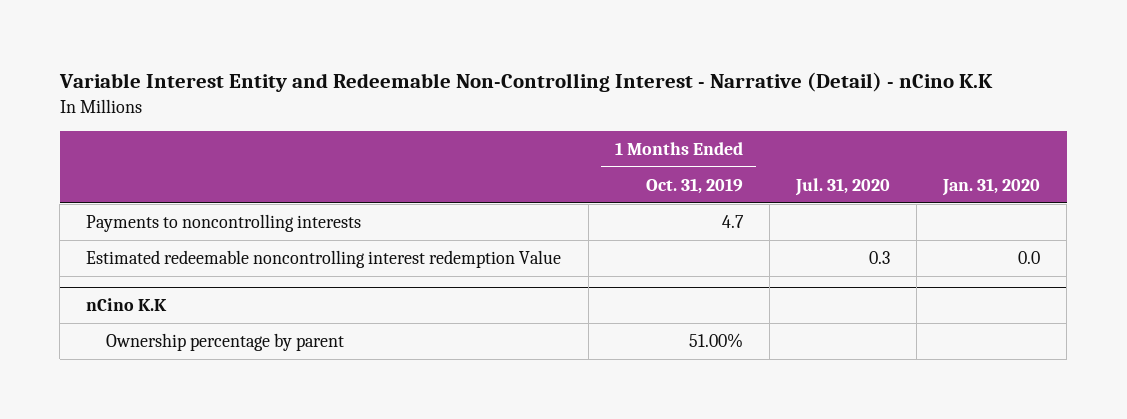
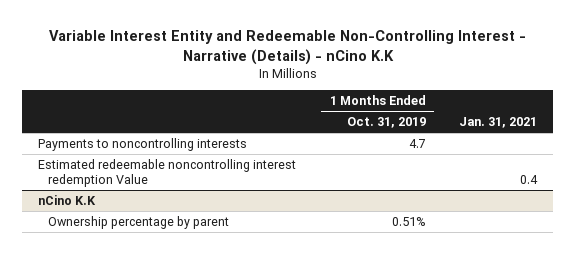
- Variable Interest Entity and Redeemable Non-Controlling Interest - Narrative (Detail) - nCino K.K
+ Variable Interest Entity and Redeemable Non-Controlling Interest - Narrative (Details) - nCino K.K
- | 1 Months Ended Oct. 31, 2019 | Jul. 31, 2020 | Jan. 31, 2020
+ | 1 Months Ended Oct. 31, 2019 | Jan. 31, 2021
@ nCino K.K
- Ownership percentage by parent | 51.00% | |
+ Ownership percentage by parent | 0.51% |

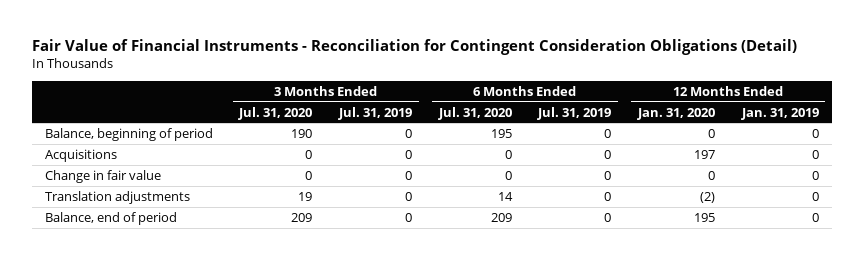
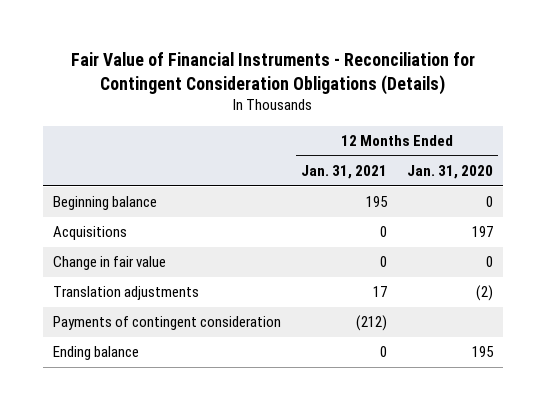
- Fair Value of Financial Instruments - Reconciliation for Contingent Consideration Obligations (Detail)
+ Fair Value of Financial Instruments - Reconciliation for Contingent Consideration Obligations (Details)
- | 3 Months Ended Jul. 31, 2020 | 3 Months Ended Jul. 31, 2019 | 6 Months Ended Jul. 31, 2020 | 6 Months Ended Jul. 31, 2019 | 12 Months Ended Jan. 31, 2020 | 12 Months Ended Jan. 31, 2019
+ | 12 Months Ended Jan. 31, 2021 | 12 Months Ended Jan. 31, 2020
- Balance, beginning of period | 190 | 0 | 195 | 0 | 0 | 0
+ Beginning balance | 195 | 0
- Balance, end of period | 209 | 0 | 209 | 0 | 195 | 0
+ Payments of contingent consideration | (212) |
+ Ending balance | 0 | 195

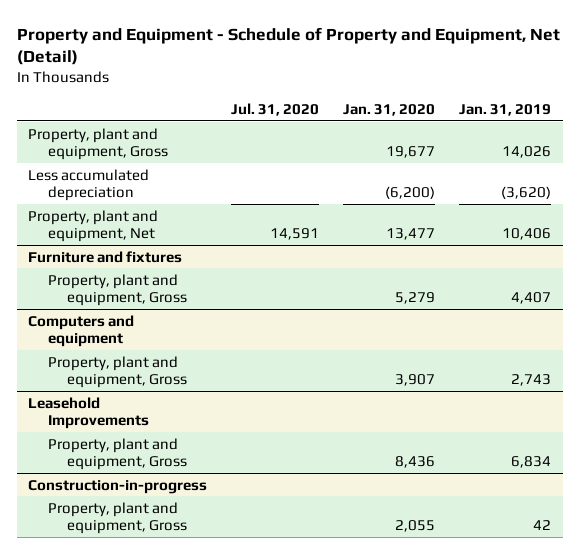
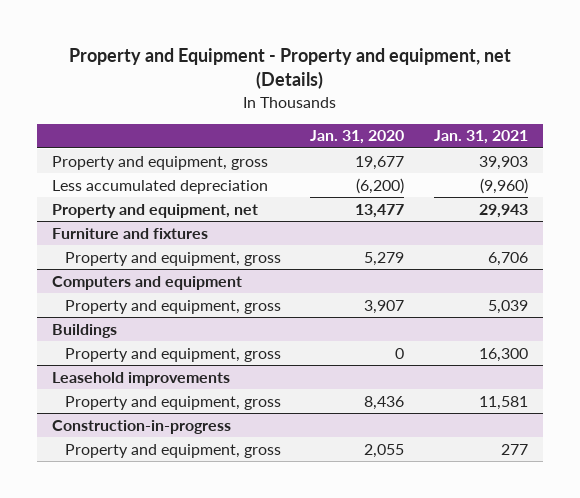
- Property and Equipment - Schedule of Property and Equipment, Net (Detail)
+ Property and Equipment - Property and equipment, net (Details)
- | Jul. 31, 2020 | Jan. 31, 2020 | Jan. 31, 2019
+ | Jan. 31, 2020 | Jan. 31, 2021
- Property, plant and equipment, Gross | | 19,677 | 14,026
+ Property and equipment, gross | 19,677 | 39,903
- Property, plant and equipment, Net | 14,591 | 13,477 | 10,406
+ Property and equipment, net | 13,477 | 29,943
@ Furniture and fixtures
- Property, plant and equipment, Gross | | 5,279 | 4,407
+ Property and equipment, gross | 5,279 | 6,706
@ Computers and equipment
- Property, plant and equipment, Gross | | 3,907 | 2,743
- Leasehold Improvements
- Property, plant and equipment, Gross | | 8,436 | 6,834
@ Computers and equipment
+ Property and equipment, gross | 3,907 | 5,039
+ Buildings
+ Property and equipment, gross | 0 | 16,300
+ Leasehold improvements
+ Property and equipment, gross | 8,436 | 11,581
@ Construction-in-progress
- Property, plant and equipment, Gross | | 2,055 | 42
+ Property and equipment, gross | 2,055 | 277

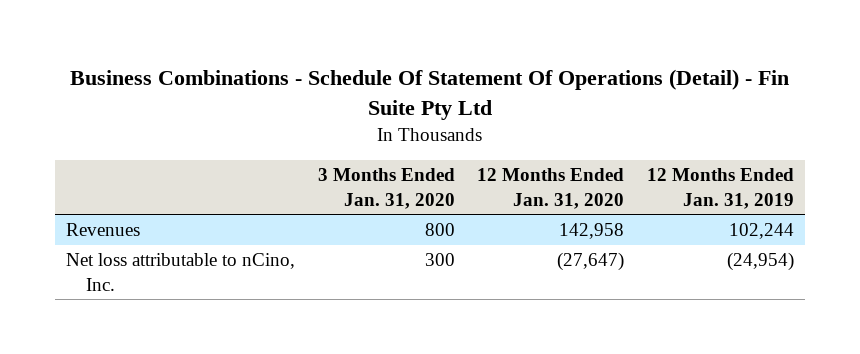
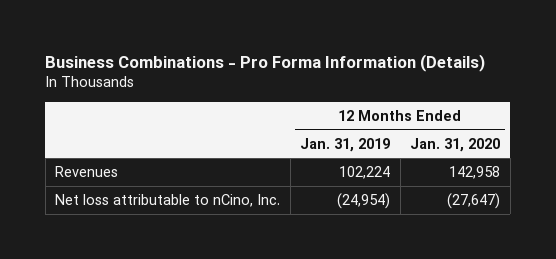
- Business Combinations - Schedule Of Statement Of Operations (Detail) - Fin Suite Pty Ltd
+ Business Combinations - Pro Forma Information (Details)
- | 3 Months Ended Jan. 31, 2020 | 12 Months Ended Jan. 31, 2020 | 12 Months Ended Jan. 31, 2019
+ | 12 Months Ended Jan. 31, 2019 | 12 Months Ended Jan. 31, 2020
- Revenues | 800 | 142,958 | 102,244
+ Revenues | 102,224 | 142,958

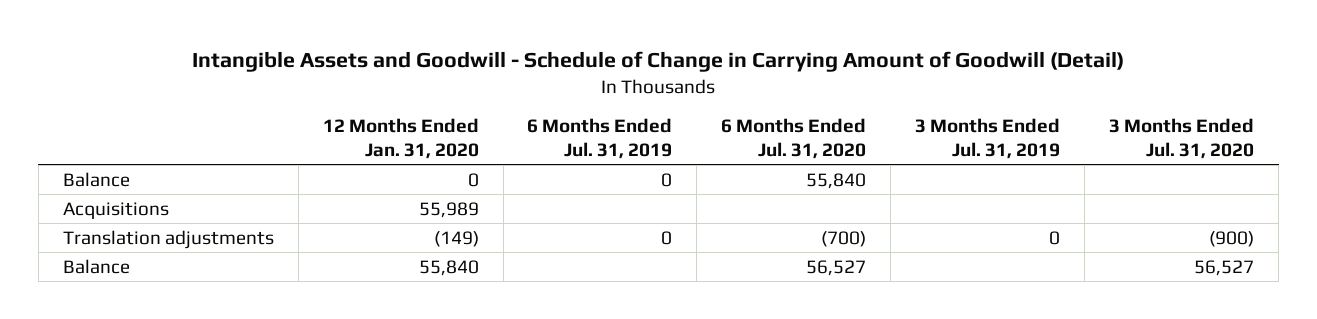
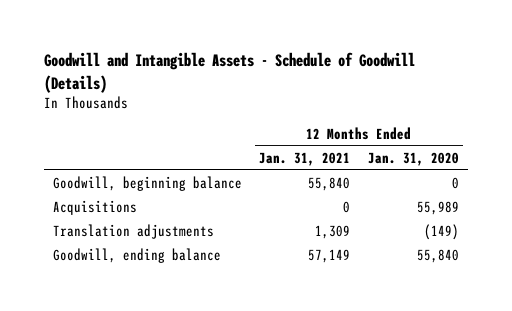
- Intangible Assets and Goodwill - Schedule of Change in Carrying Amount of Goodwill (Detail)
+ Goodwill and Intangible Assets - Schedule of Goodwill (Details)
- | 12 Months Ended Jan. 31, 2020 | 6 Months Ended Jul. 31, 2019 | 6 Months Ended Jul. 31, 2020 | 3 Months Ended Jul. 31, 2019 | 3 Months Ended Jul. 31, 2020
+ | 12 Months Ended Jan. 31, 2021 | 12 Months Ended Jan. 31, 2020
- Balance | 0 | 0 | 55,840 | |
+ Goodwill, beginning balance | 55,840 | 0
- Balance | 55,840 | | 56,527 | | 56,527
+ Goodwill, ending balance | 57,149 | 55,840

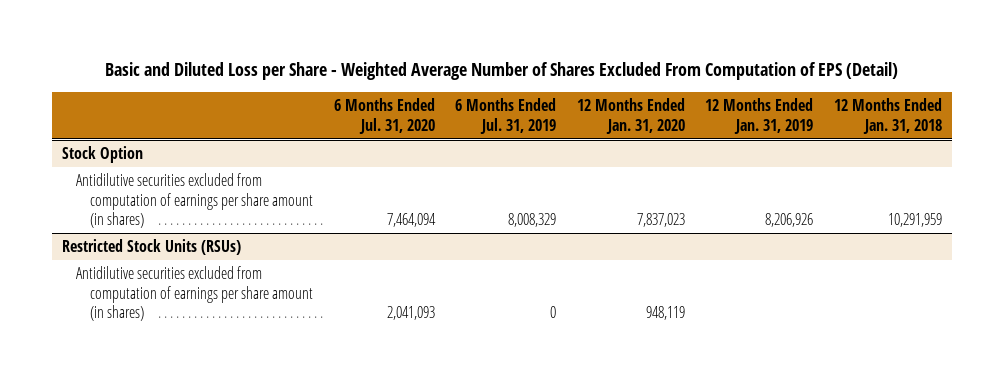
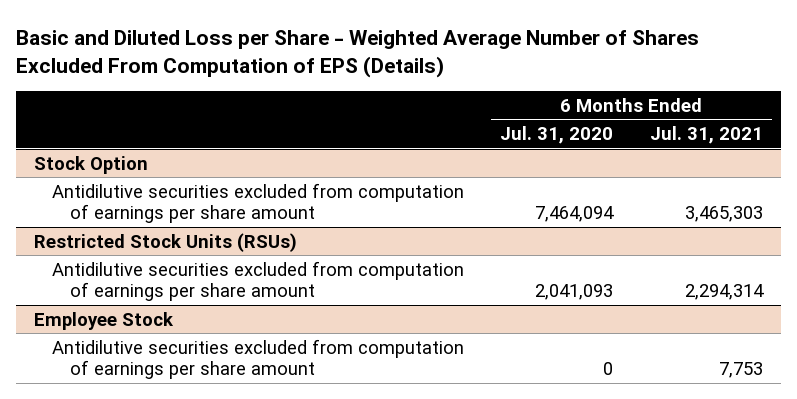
- Basic and Diluted Loss per Share - Weighted Average Number of Shares Excluded From Computation of EPS (Detail)
+ Basic and Diluted Loss per Share - Weighted Average Number of Shares Excluded From Computation of EPS (Details)
- | 6 Months Ended Jul. 31, 2020 | 6 Months Ended Jul. 31, 2019 | 12 Months Ended Jan. 31, 2020 | 12 Months Ended Jan. 31, 2019 | 12 Months Ended Jan. 31, 2018
+ | 6 Months Ended Jul. 31, 2020 | 6 Months Ended Jul. 31, 2021
@ Stock Option
- Antidilutive securities excluded from computation of earnings per share amount (in shares) | 7,464,094 | 8,008,329 | 7,837,023 | 8,206,926 | 10,291,959
+ Antidilutive securities excluded from computation of earnings per share amount | 7,464,094 | 3,465,303
@ Restricted Stock Units (RSUs)
- Antidilutive securities excluded from computation of earnings per share amount (in shares) | 2,041,093 | 0 | 948,119 | |
+ Antidilutive securities excluded from computation of earnings per share amount | 2,041,093 | 2,294,314
+ Employee Stock
+ Antidilutive securities excluded from computation of earnings per share amount | 0 | 7,753

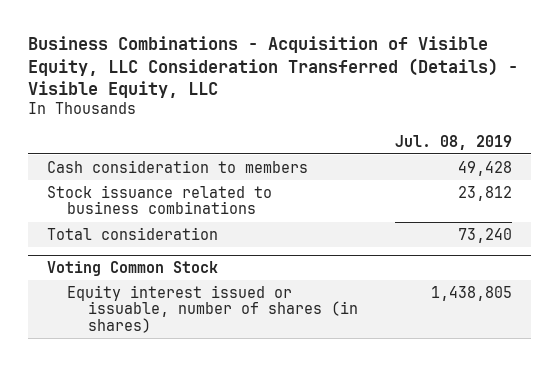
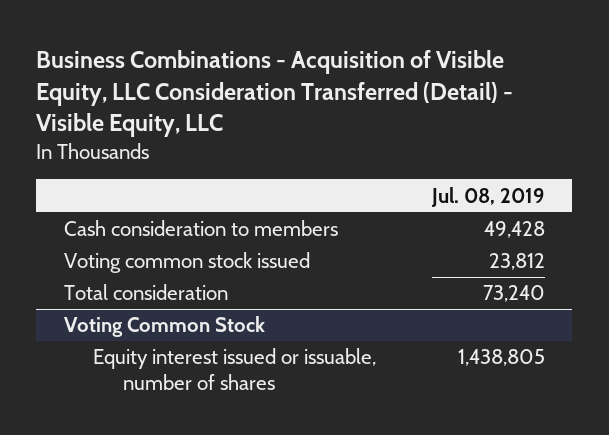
- Business Combinations - Acquisition of Visible Equity, LLC Consideration Transferred (Details) - Visible Equity, LLC
+ Business Combinations - Acquisition of Visible Equity, LLC Consideration Transferred (Detail) - Visible Equity, LLC
- Stock issuance related to business combinations | 23,812
+ Voting common stock issued | 23,812
@ Voting Common Stock
- Equity interest issued or issuable, number of shares (in shares) | 1,438,805
+ Equity interest issued or issuable, number of shares | 1,438,805

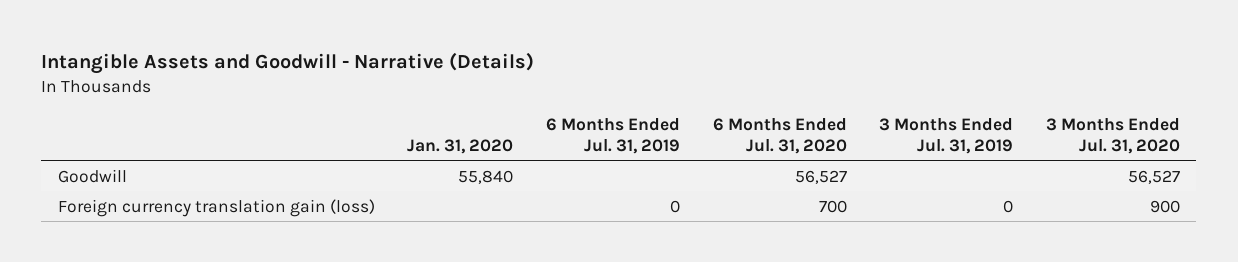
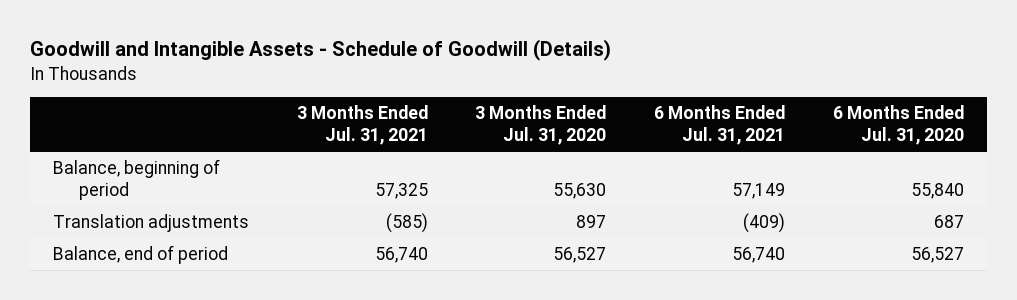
- Intangible Assets and Goodwill - Narrative (Details)
+ Goodwill and Intangible Assets - Schedule of Goodwill (Details)
- | Jan. 31, 2020 | 6 Months Ended Jul. 31, 2019 | 6 Months Ended Jul. 31, 2020 | 3 Months Ended Jul. 31, 2019 | 3 Months Ended Jul. 31, 2020
+ | 3 Months Ended Jul. 31, 2021 | 3 Months Ended Jul. 31, 2020 | 6 Months Ended Jul. 31, 2021 | 6 Months Ended Jul. 31, 2020
- Goodwill | 55,840 | | 56,527 | | 56,527
- Foreign currency translation gain (loss) | | 0 | 700 | 0 | 900
+ Balance, beginning of period | 57,325 | 55,630 | 57,149 | 55,840
+ Translation adjustments | (585) | 897 | (409) | 687
+ Balance, end of period | 56,740 | 56,527 | 56,740 | 56,527

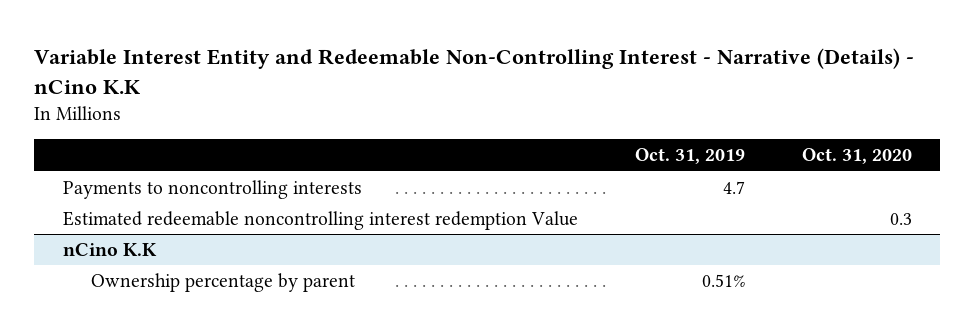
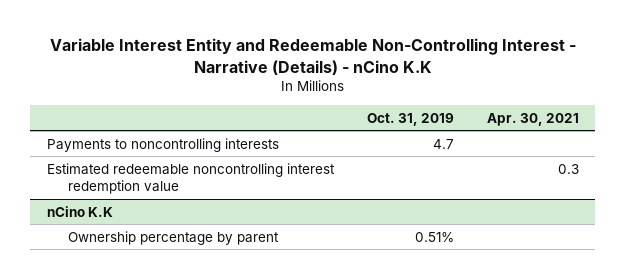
- | Oct. 31, 2019 | Oct. 31, 2020
+ | Oct. 31, 2019 | Apr. 30, 2021
- Estimated redeemable noncontrolling interest redemption Value | | 0.3
+ Estimated redeemable noncontrolling interest redemption value | | 0.3

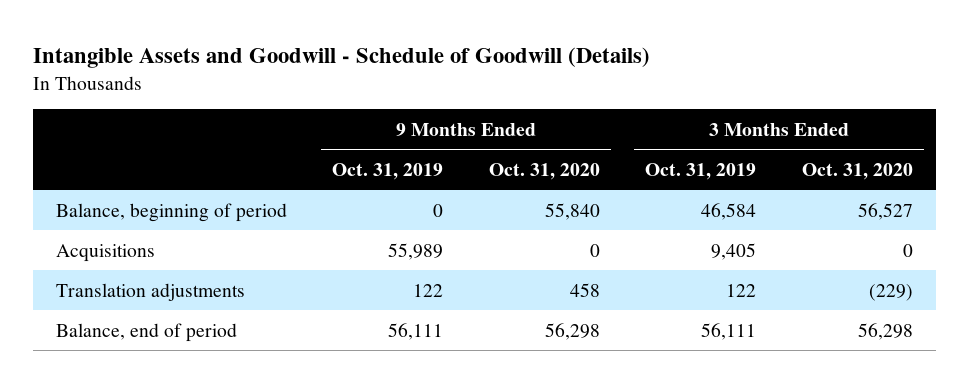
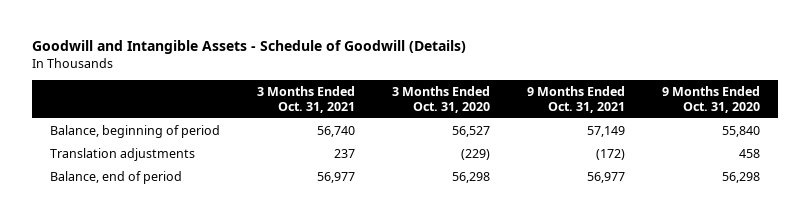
- Intangible Assets and Goodwill - Schedule of Goodwill (Details)
+ Goodwill and Intangible Assets - Schedule of Goodwill (Details)
- | 9 Months Ended Oct. 31, 2019 | 9 Months Ended Oct. 31, 2020 | 3 Months Ended Oct. 31, 2019 | 3 Months Ended Oct. 31, 2020
+ | 3 Months Ended Oct. 31, 2021 | 3 Months Ended Oct. 31, 2020 | 9 Months Ended Oct. 31, 2021 | 9 Months Ended Oct. 31, 2020
- Acquisitions | 55,989 | 0 | 9,405 | 0

